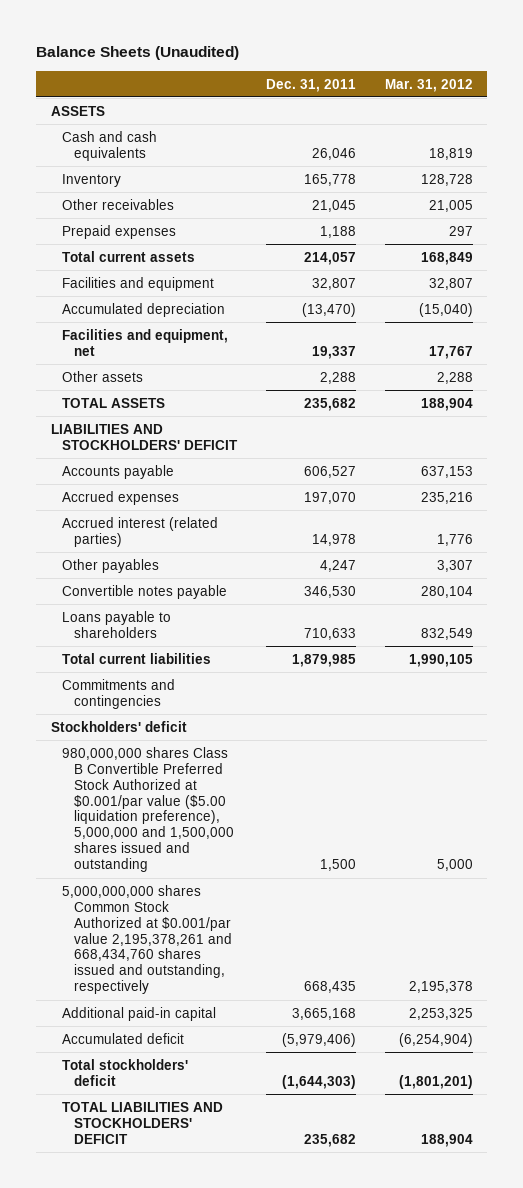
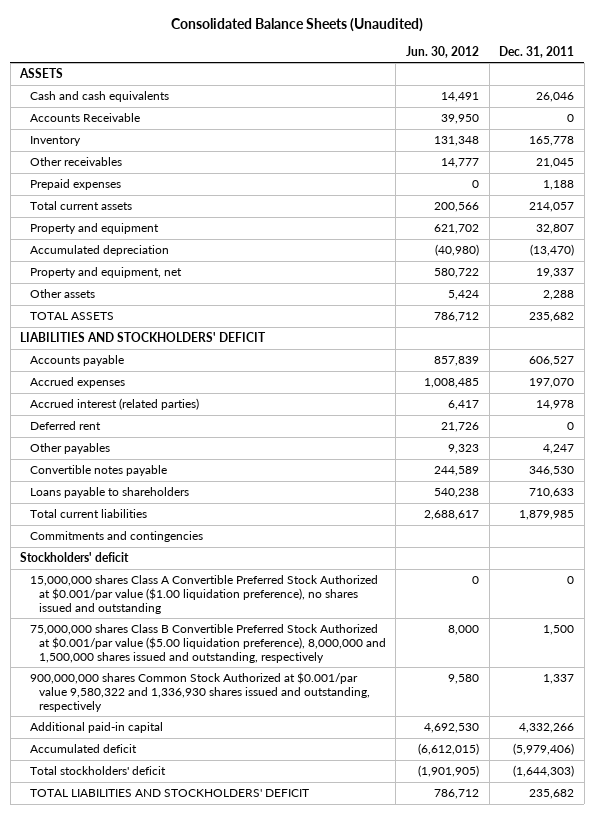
- Balance Sheets (Unaudited)
+ Consolidated Balance Sheets (Unaudited)
- | Dec. 31, 2011 | Mar. 31, 2012
+ | Jun. 30, 2012 | Dec. 31, 2011
+ Accounts Receivable | 39,950 | 0
- Facilities and equipment | 32,807 | 32,807
+ Property and equipment | 621,702 | 32,807
- Facilities and equipment, net | 19,337 | 17,767
+ Property and equipment, net | 580,722 | 19,337
+ Deferred rent | 21,726 | 0
- 980,000,000 shares Class B Convertible Preferred Stock Authorized at $0.001/par value ($5.00 liquidation preference), 5,000,000 and 1,500,000 shares issued and outstanding | 1,500 | 5,000
- 5,000,000,000 shares Common Stock Authorized at $0.001/par value 2,195,378,261 and 668,434,760 shares issued and outstanding, respectively | 668,435 | 2,195,378
- Additional paid-in capital | 3,665,168 | 2,253,325
+ 15,000,000 shares Class A Convertible Preferred Stock Authorized at $0.001/par value ($1.00 liquidation preference), no shares issued and outstanding | 0 | 0
+ 75,000,000 shares Class B Convertible Preferred Stock Authorized at $0.001/par value ($5.00 liquidation preference), 8,000,000 and 1,500,000 shares issued and outstanding, respectively | 8,000 | 1,500
+ 900,000,000 shares Common Stock Authorized at $0.001/par value 9,580,322 and 1,336,930 shares issued and outstanding, respectively | 9,580 | 1,337
+ Additional paid-in capital | 4,692,530 | 4,332,266

